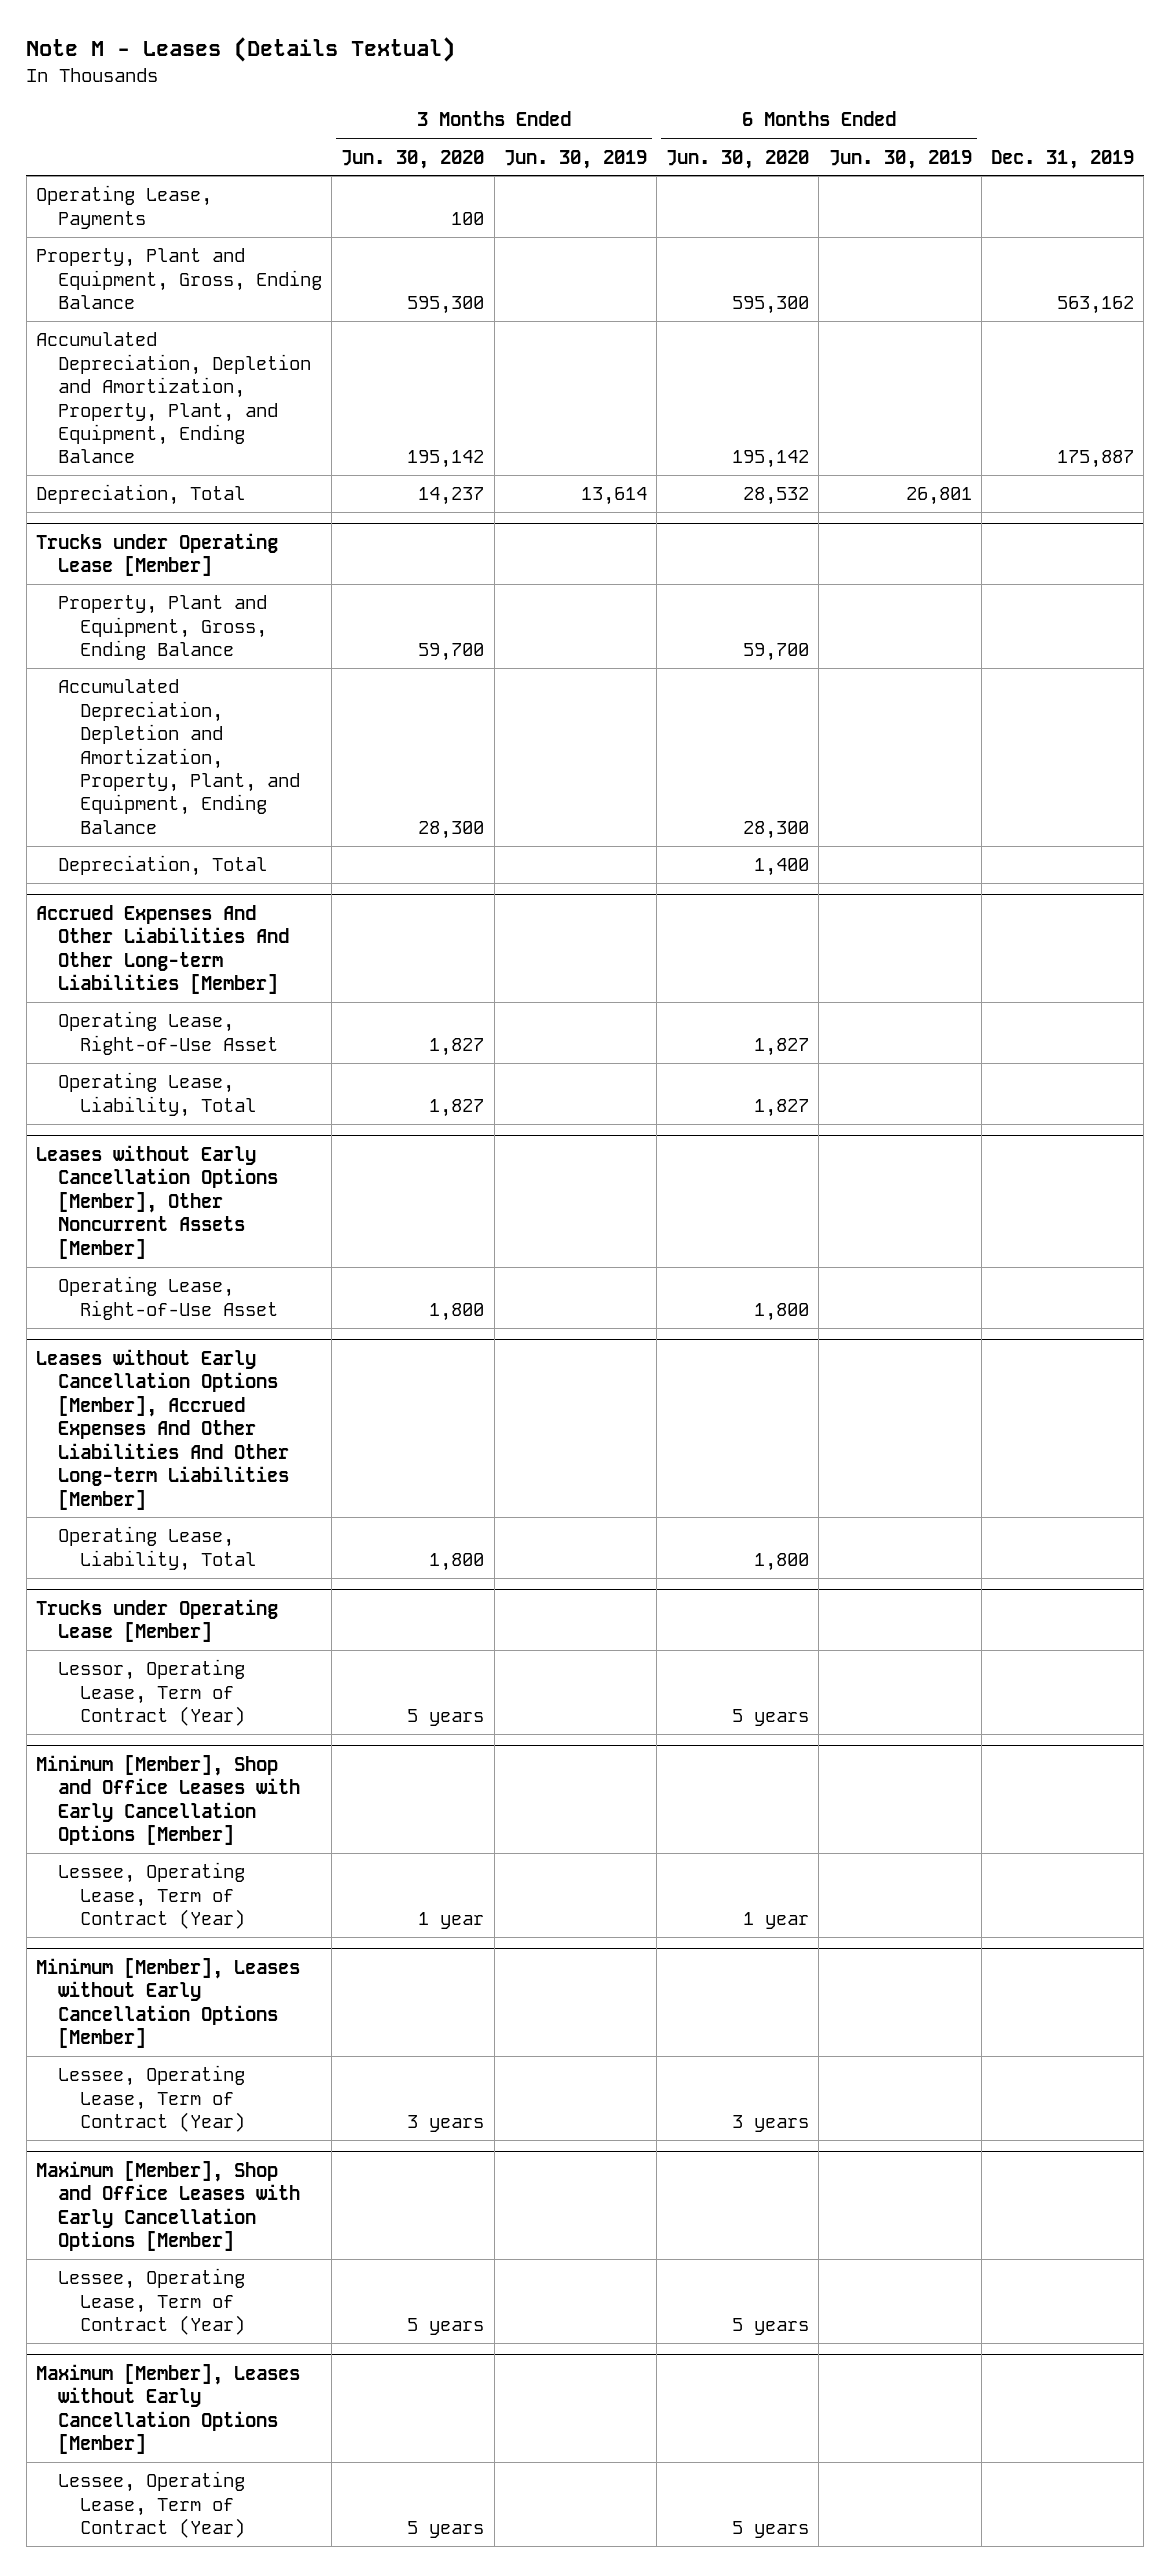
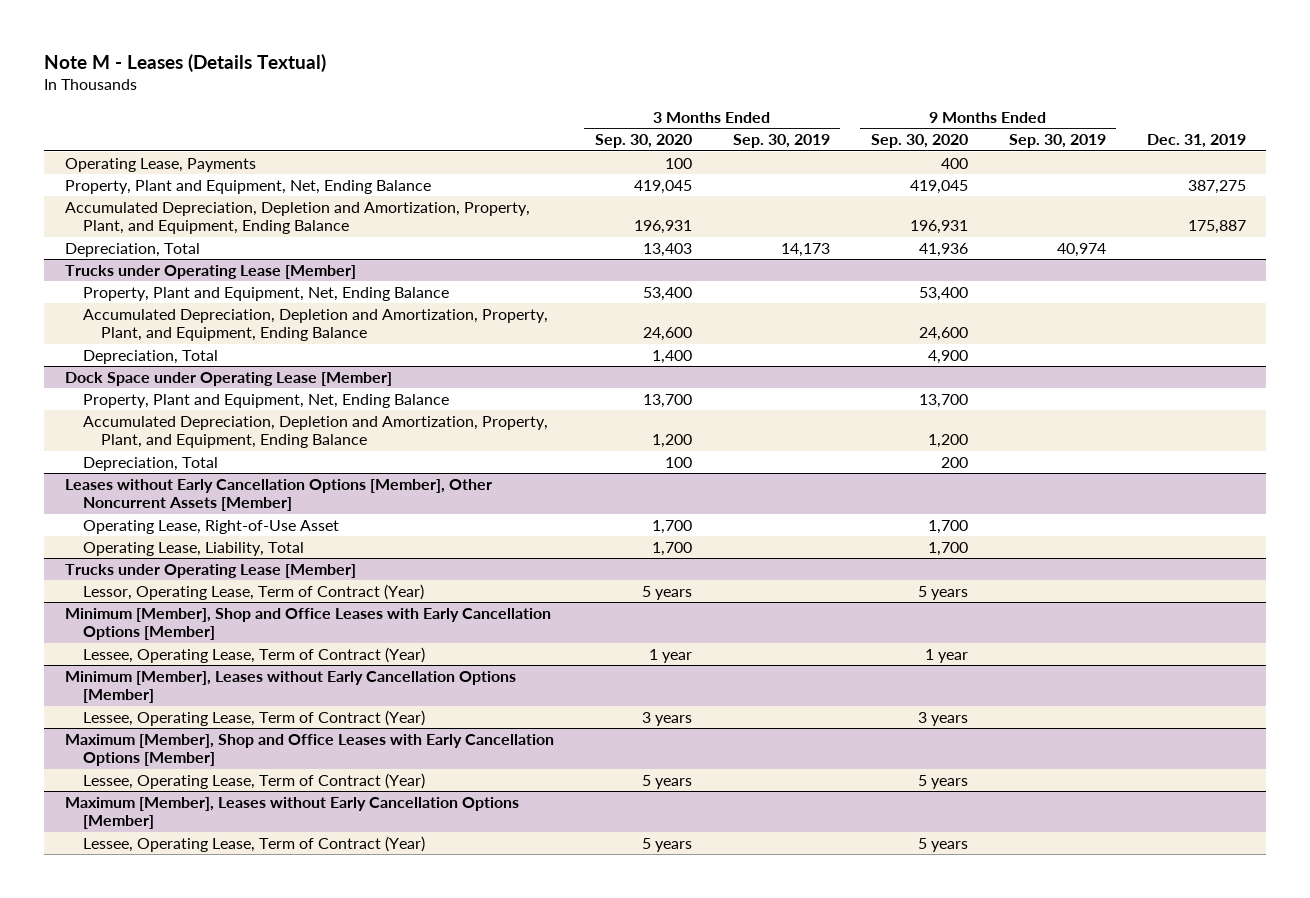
- | 3 Months Ended Jun. 30, 2020 | 3 Months Ended Jun. 30, 2019 | 6 Months Ended Jun. 30, 2020 | 6 Months Ended Jun. 30, 2019 | Dec. 31, 2019
+ | 3 Months Ended Sep. 30, 2020 | 3 Months Ended Sep. 30, 2019 | 9 Months Ended Sep. 30, 2020 | 9 Months Ended Sep. 30, 2019 | Dec. 31, 2019
- Property, Plant and Equipment, Gross, Ending Balance | 595,300 | | 595,300 | | 563,162
+ Property, Plant and Equipment, Net, Ending Balance | 419,045 | | 419,045 | | 387,275
@ Trucks under Operating Lease [Member]
- Property, Plant and Equipment, Gross, Ending Balance | 59,700 | | 59,700 | |
+ Property, Plant and Equipment, Net, Ending Balance | 53,400 | | 53,400 | |
- Accrued Expenses And Other Liabilities And Other Long-term Liabilities [Member]
- Operating Lease, Right-of-Use Asset | 1,827 | | 1,827 | |
- Operating Lease, Liability, Total | 1,827 | | 1,827 | |
+ Dock Space under Operating Lease [Member]
+ Property, Plant and Equipment, Net, Ending Balance | 13,700 | | 13,700 | |
+ Accumulated Depreciation, Depletion and Amortization, Property, Plant, and Equipment, Ending Balance | 1,200 | | 1,200 | |
+ Depreciation, Total | 100 | | 200 | |
- Leases without Early Cancellation Options [Member], Accrued Expenses And Other Liabilities And Other Long-term Liabilities [Member]
- Operating Lease, Liability, Total | 1,800 | | 1,800 | |
@ Leases without Early Cancellation Options [Member], Other Noncurrent Assets [Member]
+ Operating Lease, Liability, Total | 1,700 | | 1,700 | |

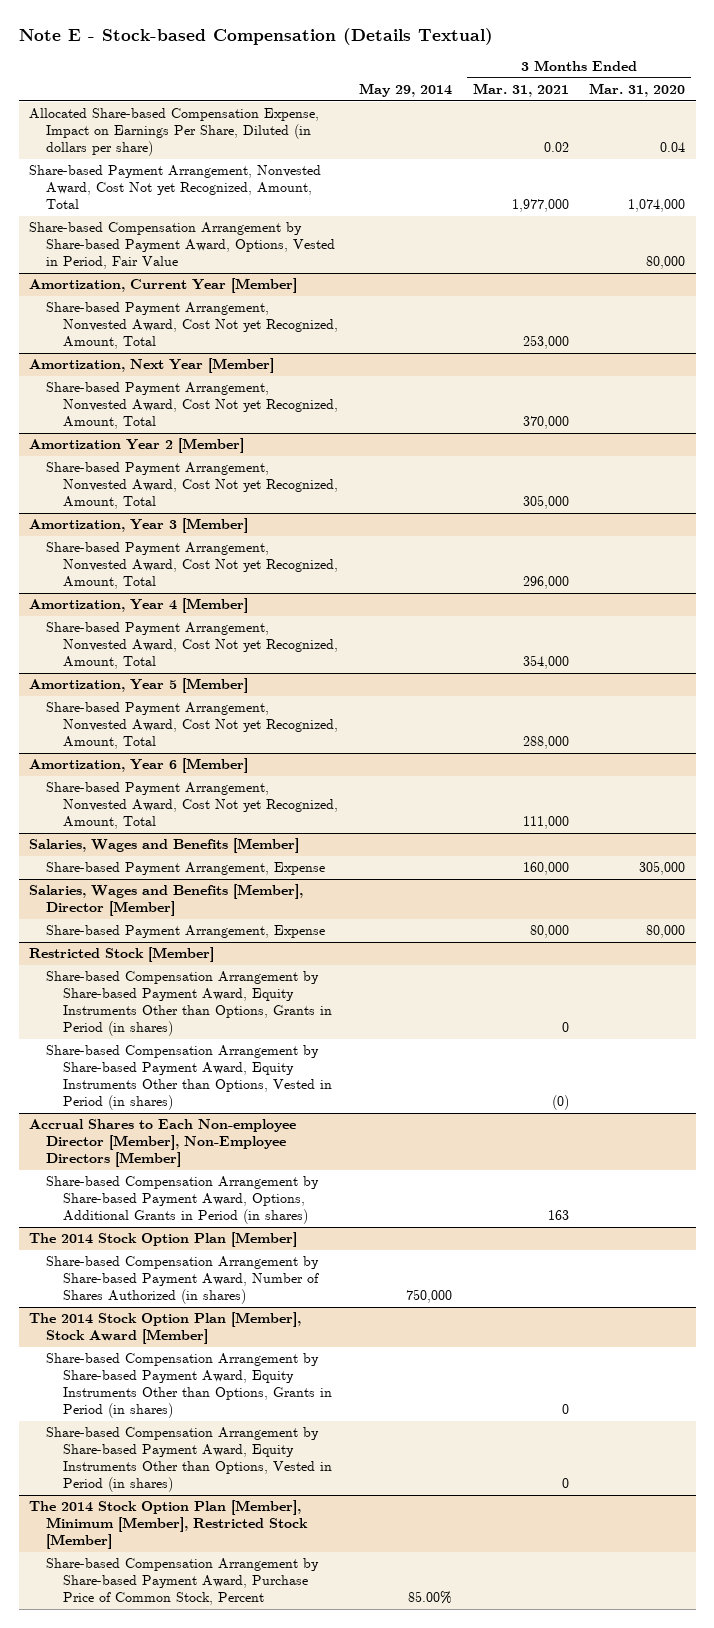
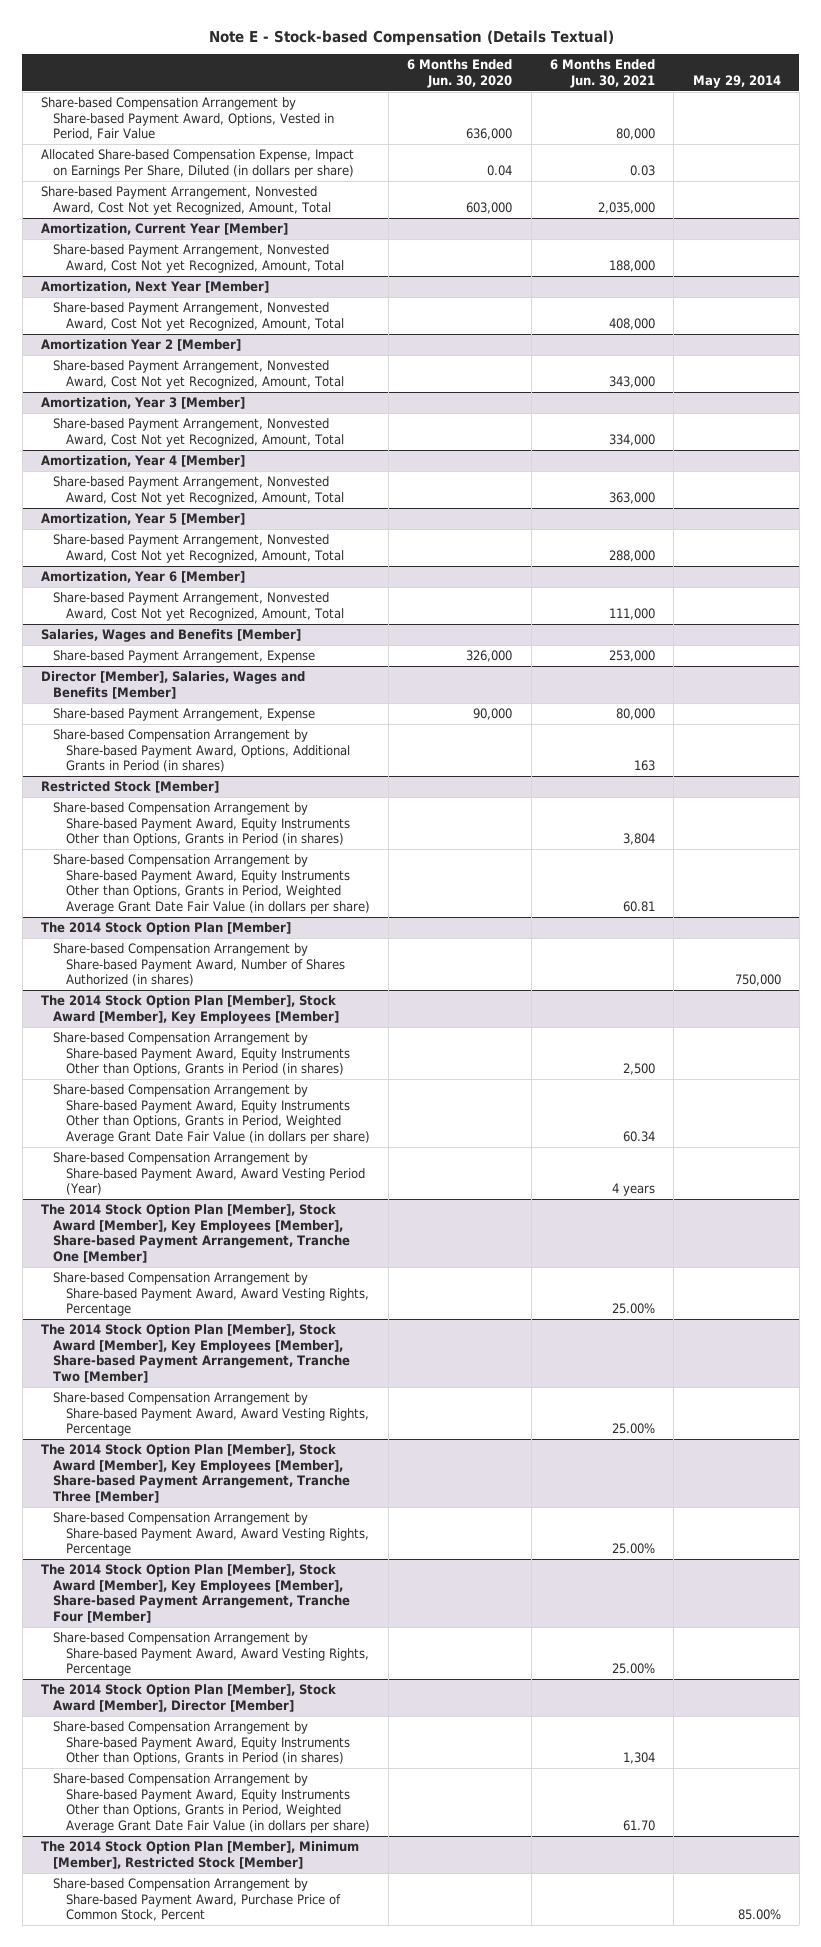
- | May 29, 2014 | 3 Months Ended Mar. 31, 2021 | 3 Months Ended Mar. 31, 2020
+ | 6 Months Ended Jun. 30, 2020 | 6 Months Ended Jun. 30, 2021 | May 29, 2014
moved up: Share-based Compensation Arrangement by Share-based Payment Award, Options, Vested in Period, Fair Value | 636,000 | 80,000 |
- Salaries, Wages and Benefits [Member], Director [Member]
+ Director [Member], Salaries, Wages and Benefits [Member]
+ Share-based Compensation Arrangement by Share-based Payment Award, Options, Additional Grants in Period (in shares) | | 163 |
@ Restricted Stock [Member]
- Share-based Compensation Arrangement by Share-based Payment Award, Equity Instruments Other than Options, Vested in Period (in shares) | | (0) |
- Accrual Shares to Each Non-employee Director [Member], Non-Employee Directors [Member]
- Share-based Compensation Arrangement by Share-based Payment Award, Options, Additional Grants in Period (in shares) | | 163 |
@ Restricted Stock [Member]
+ Share-based Compensation Arrangement by Share-based Payment Award, Equity Instruments Other than Options, Grants in Period, Weighted Average Grant Date Fair Value (in dollars per share) | | 60.81 |
- The 2014 Stock Option Plan [Member], Stock Award [Member]
+ The 2014 Stock Option Plan [Member], Stock Award [Member], Key Employees [Member]
+ Share-based Compensation Arrangement by Share-based Payment Award, Equity Instruments Other than Options, Grants in Period (in shares) | | 2,500 |
+ Share-based Compensation Arrangement by Share-based Payment Award, Equity Instruments Other than Options, Grants in Period, Weighted Average Grant Date Fair Value (in dollars per share) | | 60.34 |
+ Share-based Compensation Arrangement by Share-based Payment Award, Award Vesting Period (Year) | | 4 years |
+ The 2014 Stock Option Plan [Member], Stock Award [Member], Key Employees [Member], Share-based Payment Arrangement, Tranche One [Member]
+ Share-based Compensation Arrangement by Share-based Payment Award, Award Vesting Rights, Percentage | | 25.00% |
+ The 2014 Stock Option Plan [Member], Stock Award [Member], Key Employees [Member], Share-based Payment Arrangement, Tranche Two [Member]
+ Share-based Compensation Arrangement by Share-based Payment Award, Award Vesting Rights, Percentage | | 25.00% |
+ The 2014 Stock Option Plan [Member], Stock Award [Member], Key Employees [Member], Share-based Payment Arrangement, Tranche Three [Member]
+ Share-based Compensation Arrangement by Share-based Payment Award, Award Vesting Rights, Percentage | | 25.00% |
+ The 2014 Stock Option Plan [Member], Stock Award [Member], Key Employees [Member], Share-based Payment Arrangement, Tranche Four [Member]
+ Share-based Compensation Arrangement by Share-based Payment Award, Award Vesting Rights, Percentage | | 25.00% |
+ The 2014 Stock Option Plan [Member], Stock Award [Member], Director [Member]
- Share-based Compensation Arrangement by Share-based Payment Award, Equity Instruments Other than Options, Vested in Period (in shares) | | 0 |
+ Share-based Compensation Arrangement by Share-based Payment Award, Equity Instruments Other than Options, Grants in Period, Weighted Average Grant Date Fair Value (in dollars per share) | | 61.70 |

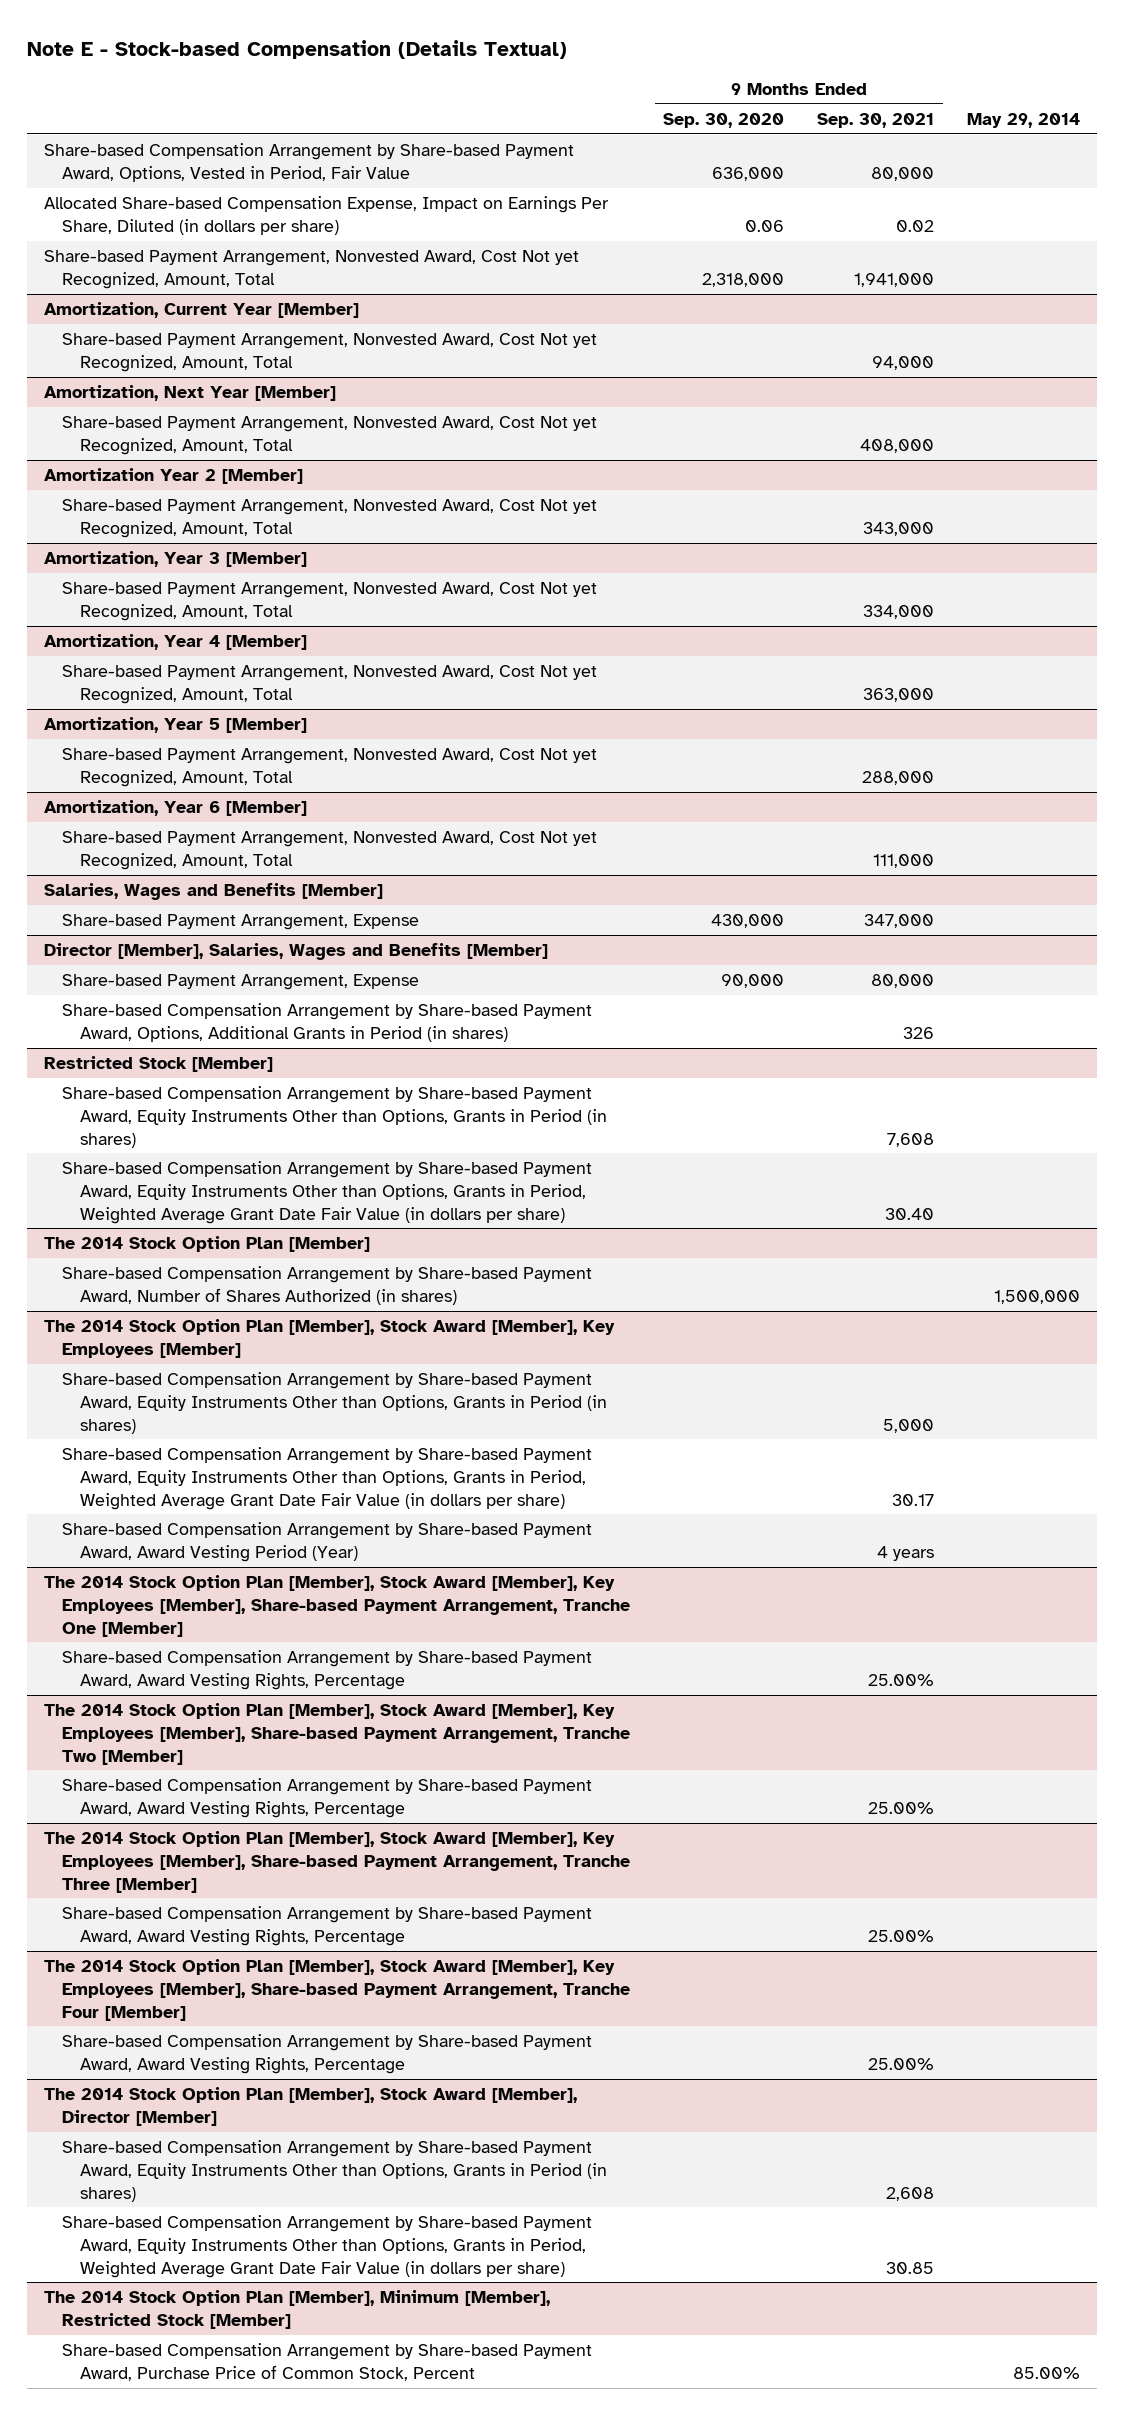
- | 6 Months Ended Jun. 30, 2020 | 6 Months Ended Jun. 30, 2021 | May 29, 2014
+ | 9 Months Ended Sep. 30, 2020 | 9 Months Ended Sep. 30, 2021 | May 29, 2014
@ The 2014 Stock Option Plan [Member]
- Share-based Compensation Arrangement by Share-based Payment Award, Number of Shares Authorized (in shares) | | | 750,000
+ Share-based Compensation Arrangement by Share-based Payment Award, Number of Shares Authorized (in shares) | | | 1,500,000

